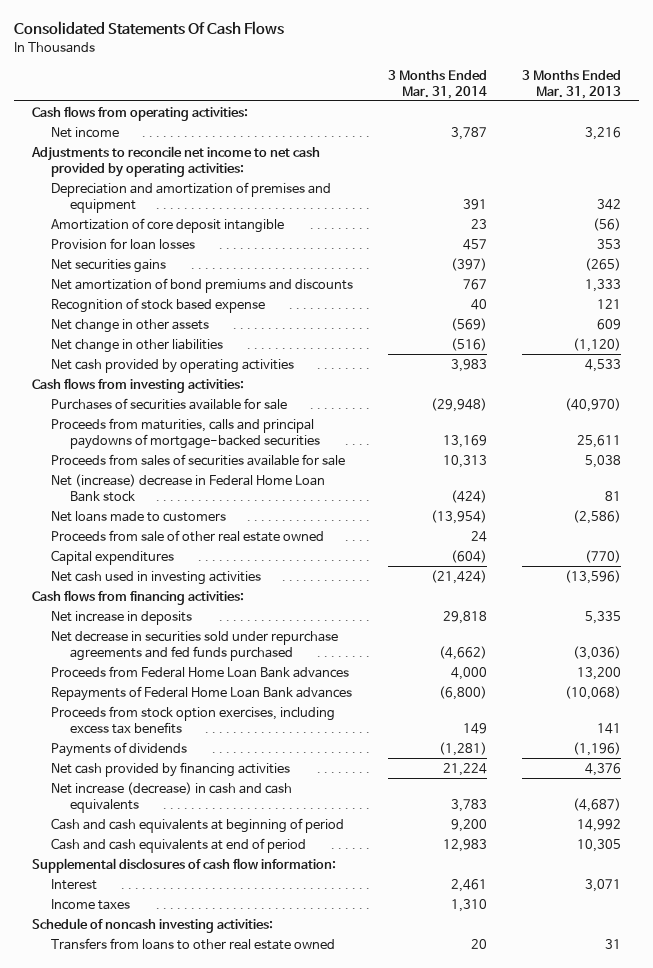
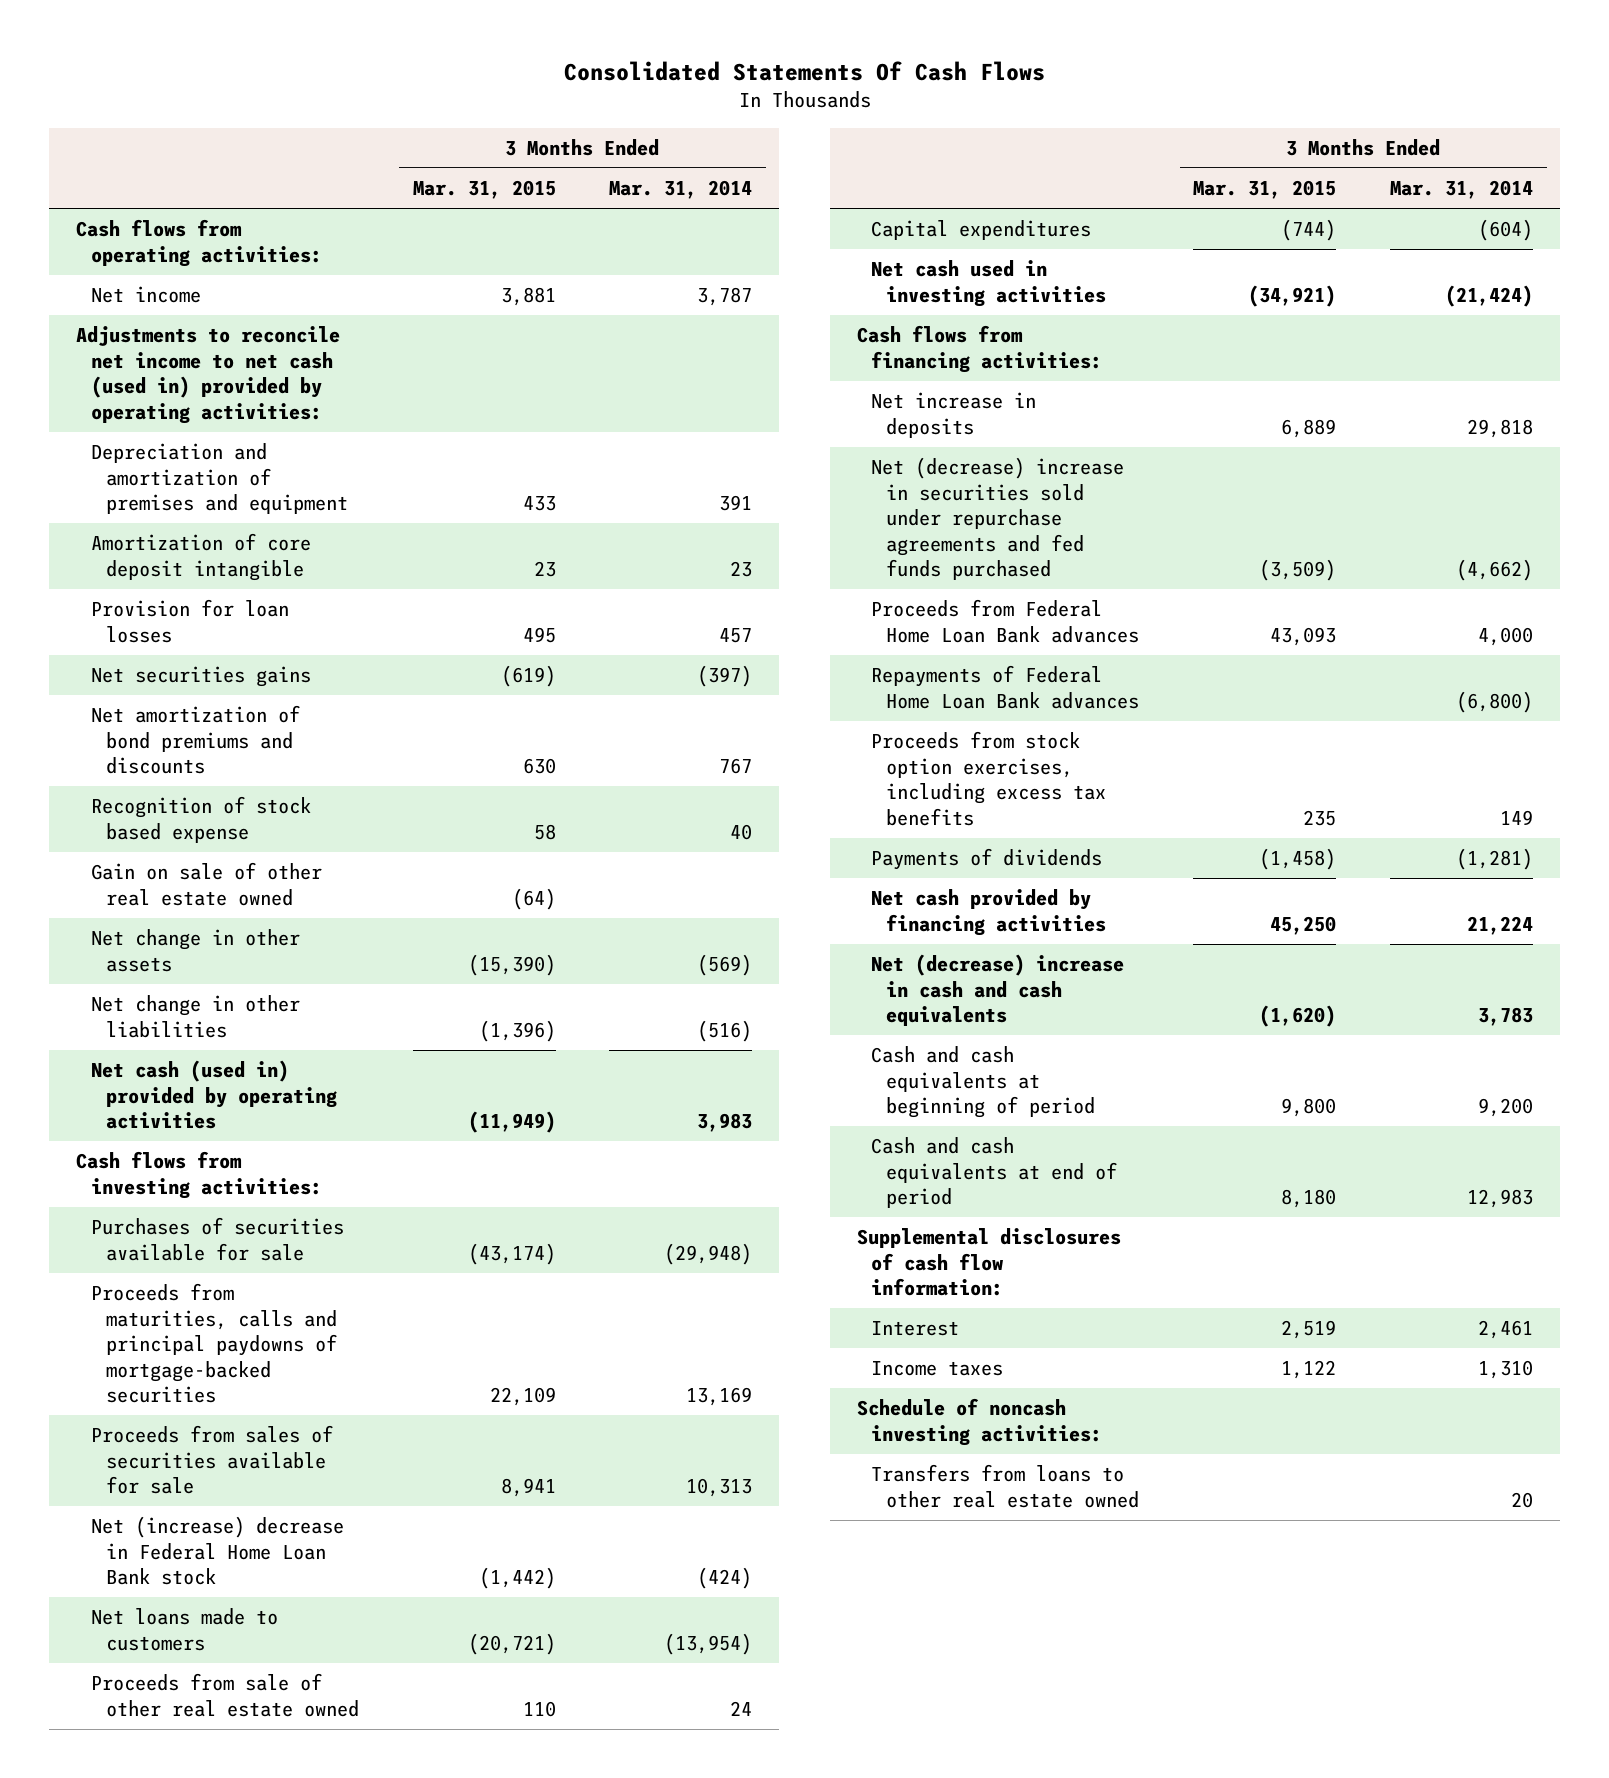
- | 3 Months Ended Mar. 31, 2014 | 3 Months Ended Mar. 31, 2013
+ | 3 Months Ended Mar. 31, 2015 | 3 Months Ended Mar. 31, 2014
- Adjustments to reconcile net income to net cash provided by operating activities:
+ Adjustments to reconcile net income to net cash (used in) provided by operating activities:
+ Gain on sale of other real estate owned | (64) |
- Net cash provided by operating activities | 3,983 | 4,533
+ Net cash (used in) provided by operating activities | (11,949) | 3,983
- Net decrease in securities sold under repurchase agreements and fed funds purchased | (4,662) | (3,036)
+ Net (decrease) increase in securities sold under repurchase agreements and fed funds purchased | (3,509) | (4,662)
- Net increase (decrease) in cash and cash equivalents | 3,783 | (4,687)
+ Net (decrease) increase in cash and cash equivalents | (1,620) | 3,783

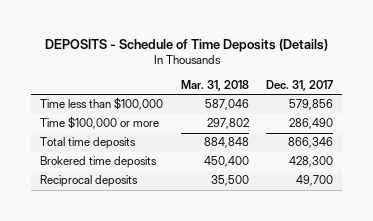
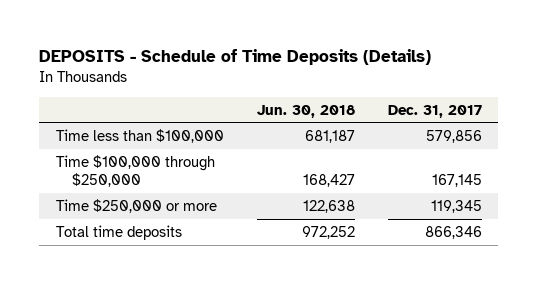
- | Mar. 31, 2018 | Dec. 31, 2017
+ | Jun. 30, 2018 | Dec. 31, 2017
- Time $100,000 or more | 297,802 | 286,490
+ Time $100,000 through $250,000 | 168,427 | 167,145
+ Time $250,000 or more | 122,638 | 119,345
- Brokered time deposits | 450,400 | 428,300
- Reciprocal deposits | 35,500 | 49,700

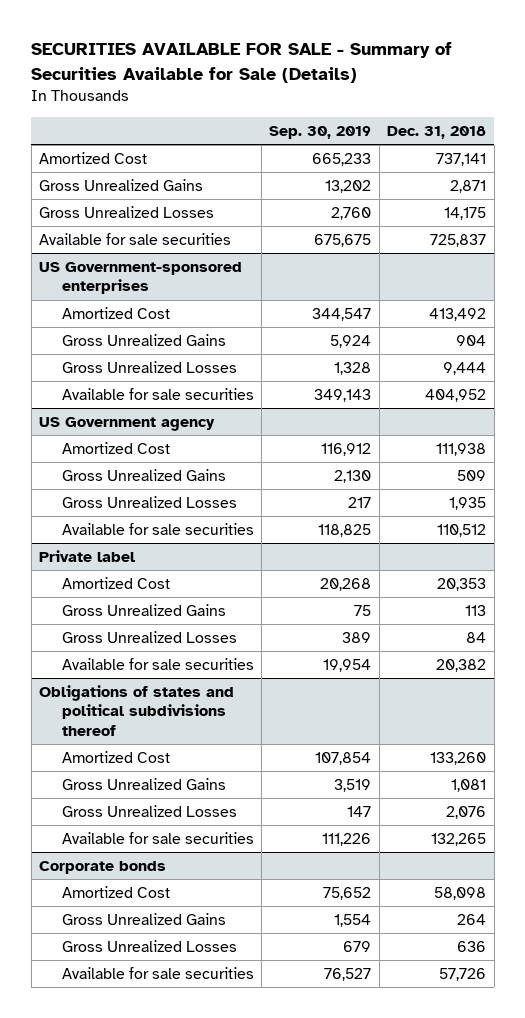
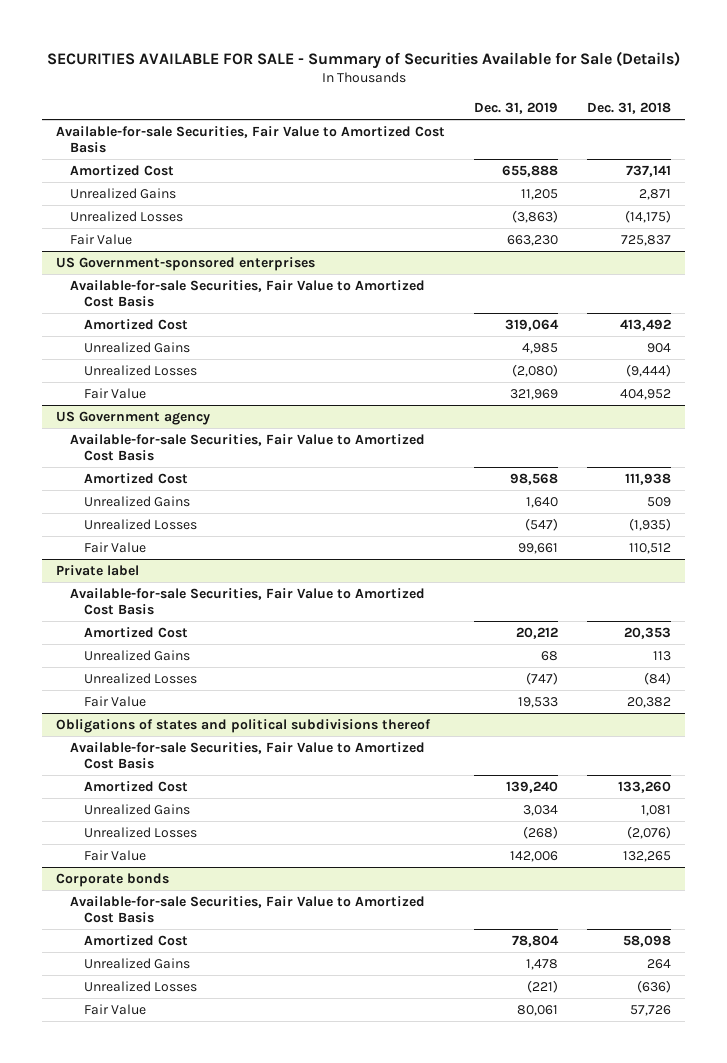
- | Sep. 30, 2019 | Dec. 31, 2018
+ | Dec. 31, 2019 | Dec. 31, 2018
+ Available-for-sale Securities, Fair Value to Amortized Cost Basis
- Gross Unrealized Gains | 13,202 | 2,871
- Gross Unrealized Losses | 2,760 | 14,175
- Available for sale securities | 675,675 | 725,837
+ Unrealized Gains | 11,205 | 2,871
+ Unrealized Losses | (3,863) | (14,175)
+ Fair Value | 663,230 | 725,837
@ US Government-sponsored enterprises
+ Available-for-sale Securities, Fair Value to Amortized Cost Basis
- Gross Unrealized Gains | 5,924 | 904
- Gross Unrealized Losses | 1,328 | 9,444
- Available for sale securities | 349,143 | 404,952
+ Unrealized Gains | 4,985 | 904
+ Unrealized Losses | (2,080) | (9,444)
+ Fair Value | 321,969 | 404,952
@ US Government agency
+ Available-for-sale Securities, Fair Value to Amortized Cost Basis
- Gross Unrealized Gains | 2,130 | 509
- Gross Unrealized Losses | 217 | 1,935
- Available for sale securities | 118,825 | 110,512
+ Unrealized Gains | 1,640 | 509
+ Unrealized Losses | (547) | (1,935)
+ Fair Value | 99,661 | 110,512
@ Private label
+ Available-for-sale Securities, Fair Value to Amortized Cost Basis
- Gross Unrealized Gains | 75 | 113
- Gross Unrealized Losses | 389 | 84
- Available for sale securities | 19,954 | 20,382
+ Unrealized Gains | 68 | 113
+ Unrealized Losses | (747) | (84)
+ Fair Value | 19,533 | 20,382
@ Obligations of states and political subdivisions thereof
+ Available-for-sale Securities, Fair Value to Amortized Cost Basis
- Gross Unrealized Gains | 3,519 | 1,081
- Gross Unrealized Losses | 147 | 2,076
- Available for sale securities | 111,226 | 132,265
+ Unrealized Gains | 3,034 | 1,081
+ Unrealized Losses | (268) | (2,076)
+ Fair Value | 142,006 | 132,265
@ Corporate bonds
+ Available-for-sale Securities, Fair Value to Amortized Cost Basis
- Gross Unrealized Gains | 1,554 | 264
- Gross Unrealized Losses | 679 | 636
- Available for sale securities | 76,527 | 57,726
+ Unrealized Gains | 1,478 | 264
+ Unrealized Losses | (221) | (636)
+ Fair Value | 80,061 | 57,726

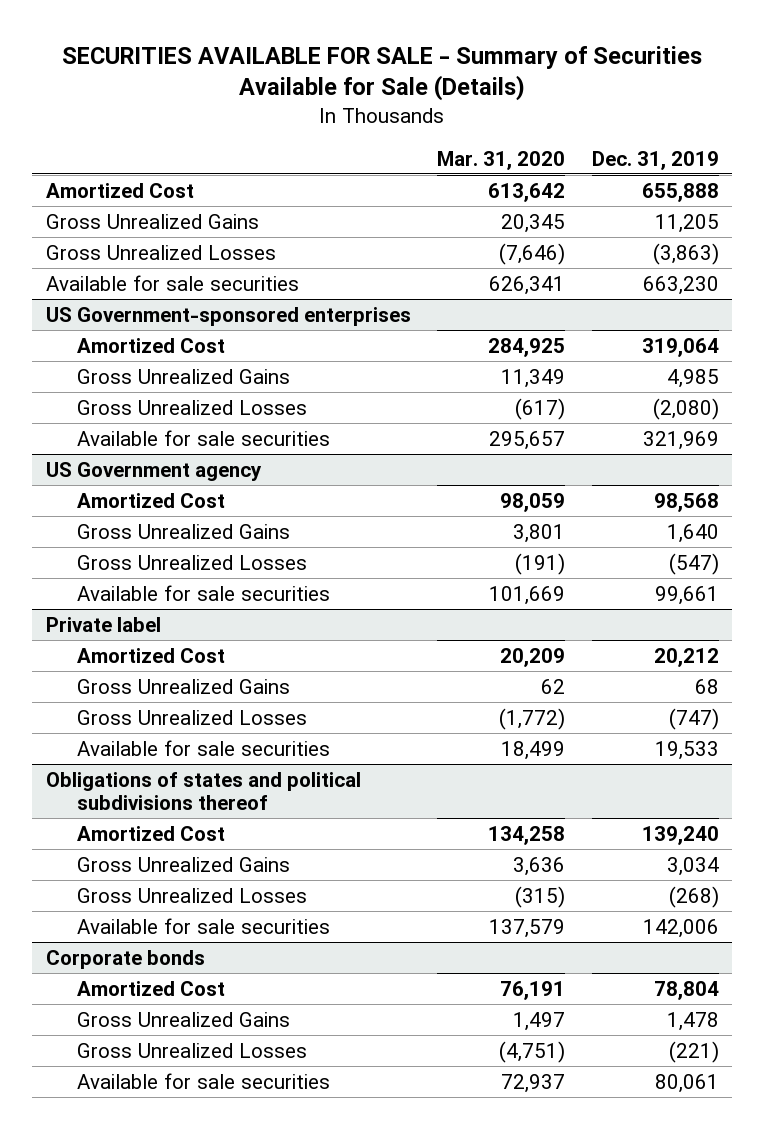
- | Dec. 31, 2019 | Dec. 31, 2018
+ | Mar. 31, 2020 | Dec. 31, 2019
- Available-for-sale Securities, Fair Value to Amortized Cost Basis
- Unrealized Gains | 11,205 | 2,871
- Unrealized Losses | (3,863) | (14,175)
- Fair Value | 663,230 | 725,837
+ Gross Unrealized Gains | 20,345 | 11,205
+ Gross Unrealized Losses | (7,646) | (3,863)
+ Available for sale securities | 626,341 | 663,230
@ US Government-sponsored enterprises
- Available-for-sale Securities, Fair Value to Amortized Cost Basis
- Unrealized Gains | 4,985 | 904
- Unrealized Losses | (2,080) | (9,444)
- Fair Value | 321,969 | 404,952
+ Gross Unrealized Gains | 11,349 | 4,985
+ Gross Unrealized Losses | (617) | (2,080)
+ Available for sale securities | 295,657 | 321,969
@ US Government agency
- Available-for-sale Securities, Fair Value to Amortized Cost Basis
- Unrealized Gains | 1,640 | 509
- Unrealized Losses | (547) | (1,935)
- Fair Value | 99,661 | 110,512
+ Gross Unrealized Gains | 3,801 | 1,640
+ Gross Unrealized Losses | (191) | (547)
+ Available for sale securities | 101,669 | 99,661
@ Private label
- Available-for-sale Securities, Fair Value to Amortized Cost Basis
- Unrealized Gains | 68 | 113
- Unrealized Losses | (747) | (84)
- Fair Value | 19,533 | 20,382
+ Gross Unrealized Gains | 62 | 68
+ Gross Unrealized Losses | (1,772) | (747)
+ Available for sale securities | 18,499 | 19,533
@ Obligations of states and political subdivisions thereof
- Available-for-sale Securities, Fair Value to Amortized Cost Basis
- Unrealized Gains | 3,034 | 1,081
- Unrealized Losses | (268) | (2,076)
- Fair Value | 142,006 | 132,265
+ Gross Unrealized Gains | 3,636 | 3,034
+ Gross Unrealized Losses | (315) | (268)
+ Available for sale securities | 137,579 | 142,006
@ Corporate bonds
- Available-for-sale Securities, Fair Value to Amortized Cost Basis
- Unrealized Gains | 1,478 | 264
- Unrealized Losses | (221) | (636)
- Fair Value | 80,061 | 57,726
+ Gross Unrealized Gains | 1,497 | 1,478
+ Gross Unrealized Losses | (4,751) | (221)
+ Available for sale securities | 72,937 | 80,061

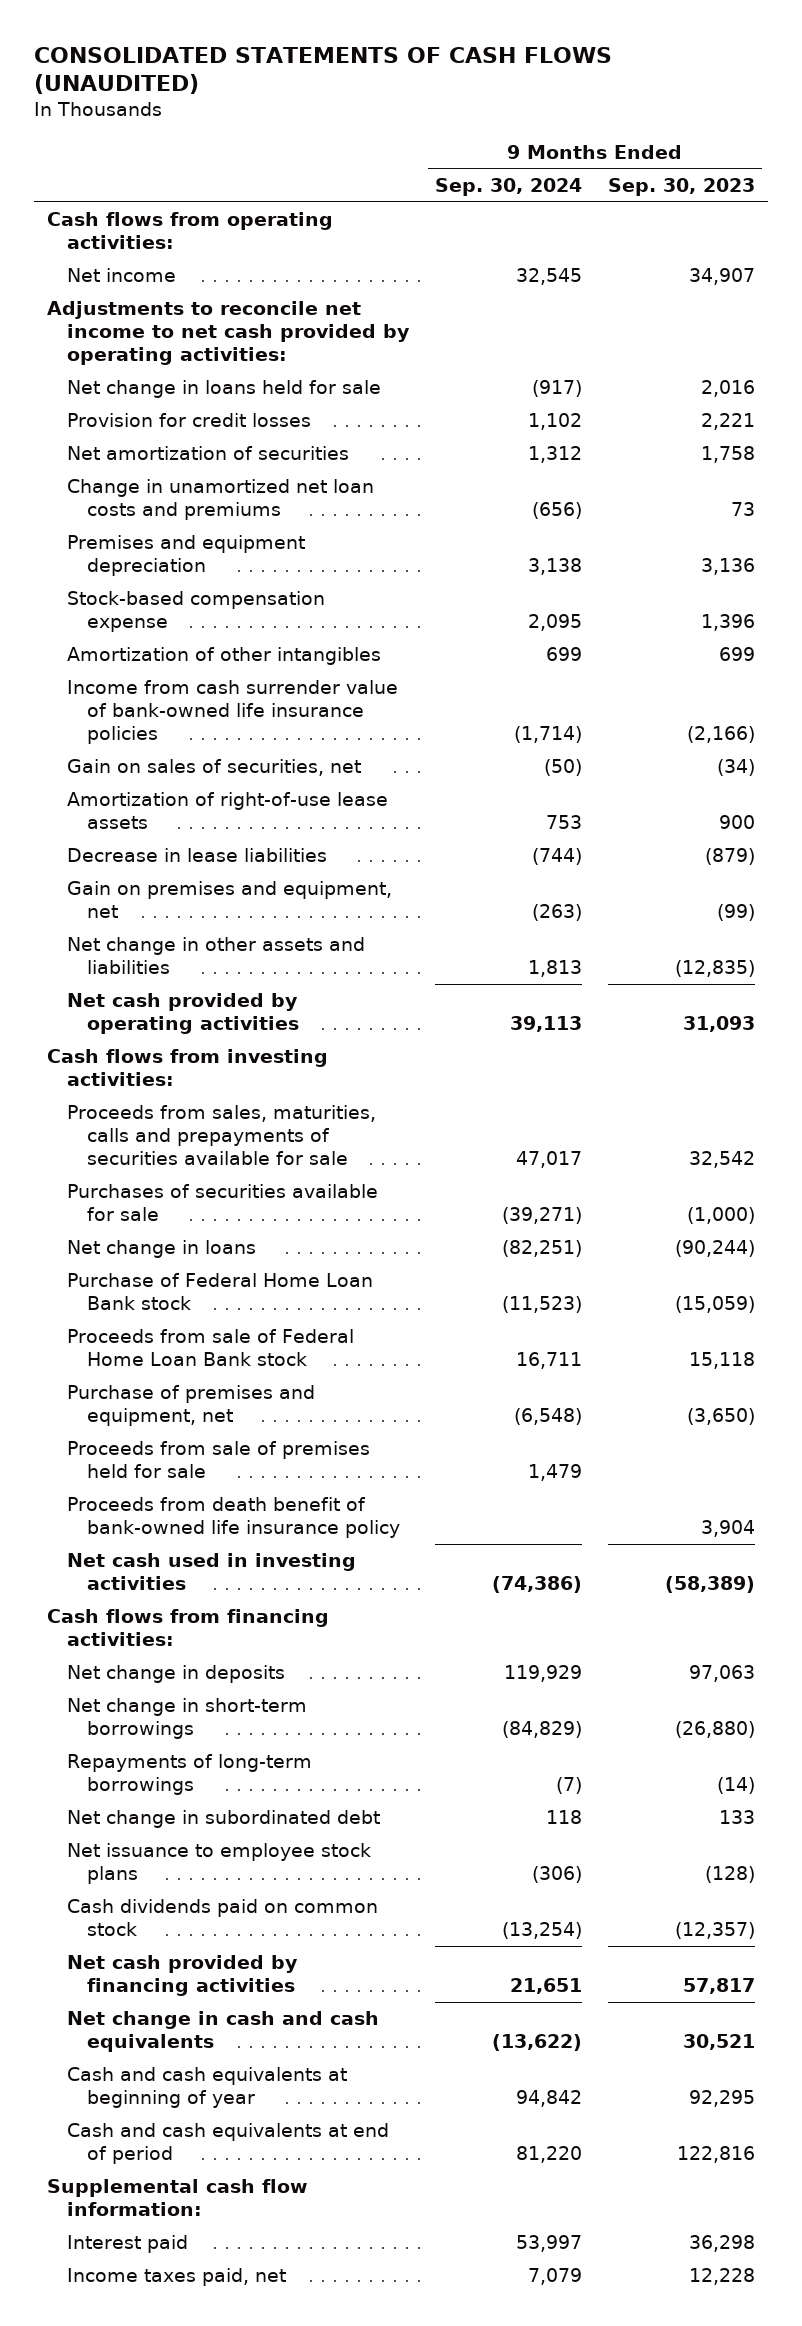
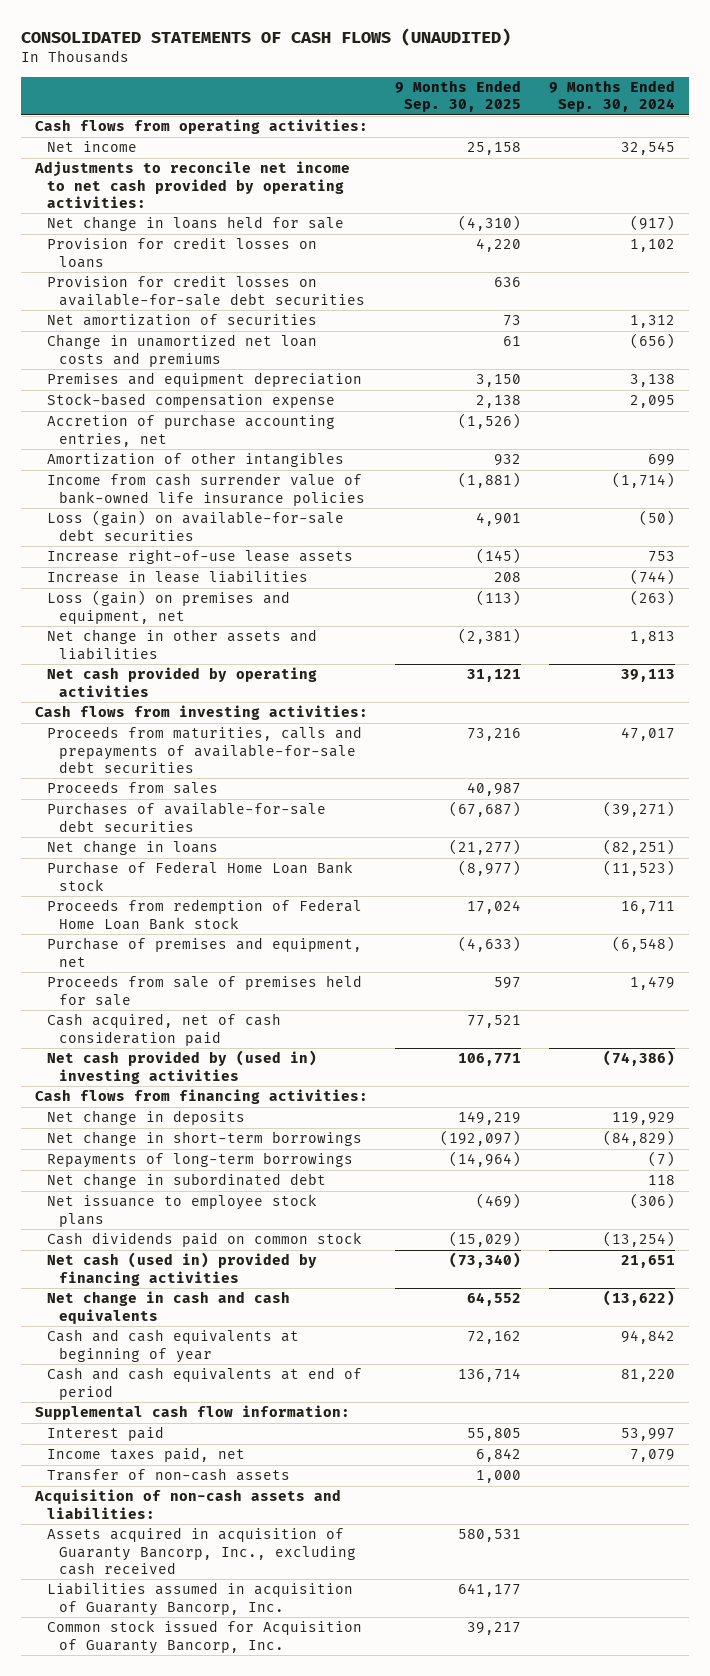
- | 9 Months Ended Sep. 30, 2024 | 9 Months Ended Sep. 30, 2023
+ | 9 Months Ended Sep. 30, 2025 | 9 Months Ended Sep. 30, 2024
- Provision for credit losses | 1,102 | 2,221
+ Provision for credit losses on loans | 4,220 | 1,102
+ Provision for credit losses on available-for-sale debt securities | 636 |
+ Accretion of purchase accounting entries, net | (1,526) |
- Gain on sales of securities, net | (50) | (34)
- Amortization of right-of-use lease assets | 753 | 900
- Decrease in lease liabilities | (744) | (879)
- Gain on premises and equipment, net | (263) | (99)
+ Loss (gain) on available-for-sale debt securities | 4,901 | (50)
+ Increase right-of-use lease assets | (145) | 753
+ Increase in lease liabilities | 208 | (744)
+ Loss (gain) on premises and equipment, net | (113) | (263)
- Proceeds from sales, maturities, calls and prepayments of securities available for sale | 47,017 | 32,542
- Purchases of securities available for sale | (39,271) | (1,000)
+ Proceeds from maturities, calls and prepayments of available-for-sale debt securities | 73,216 | 47,017
+ Proceeds from sales | 40,987 |
+ Purchases of available-for-sale debt securities | (67,687) | (39,271)
- Proceeds from sale of Federal Home Loan Bank stock | 16,711 | 15,118
+ Proceeds from redemption of Federal Home Loan Bank stock | 17,024 | 16,711
- Proceeds from death benefit of bank-owned life insurance policy | | 3,904
- Net cash used in investing activities | (74,386) | (58,389)
+ Cash acquired, net of cash consideration paid | 77,521 |
+ Net cash provided by (used in) investing activities | 106,771 | (74,386)
- Net cash provided by financing activities | 21,651 | 57,817
+ Net cash (used in) provided by financing activities | (73,340) | 21,651
+ Transfer of non-cash assets | 1,000 |
+ Acquisition of non-cash assets and liabilities:
+ Assets acquired in acquisition of Guaranty Bancorp, Inc., excluding cash received | 580,531 |
+ Liabilities assumed in acquisition of Guaranty Bancorp, Inc. | 641,177 |
+ Common stock issued for Acquisition of Guaranty Bancorp, Inc. | 39,217 |

